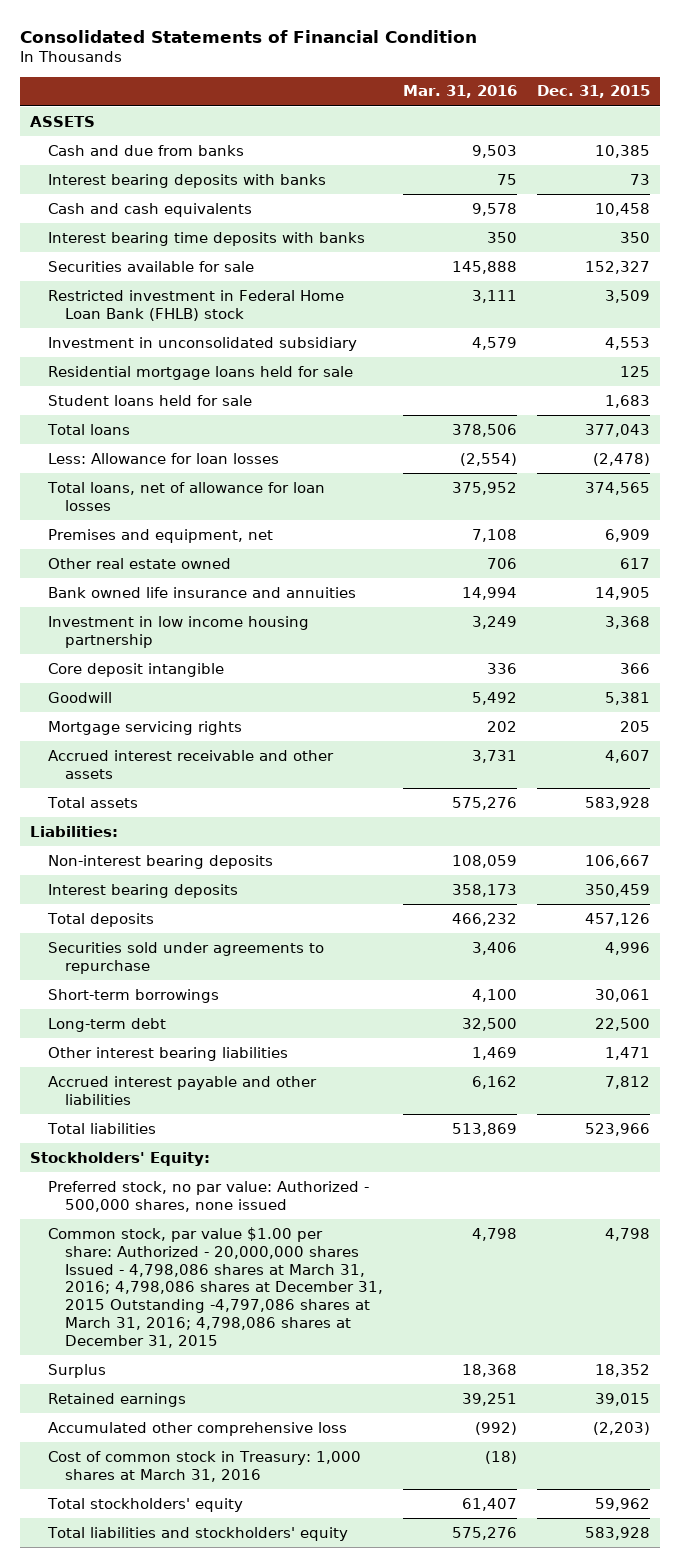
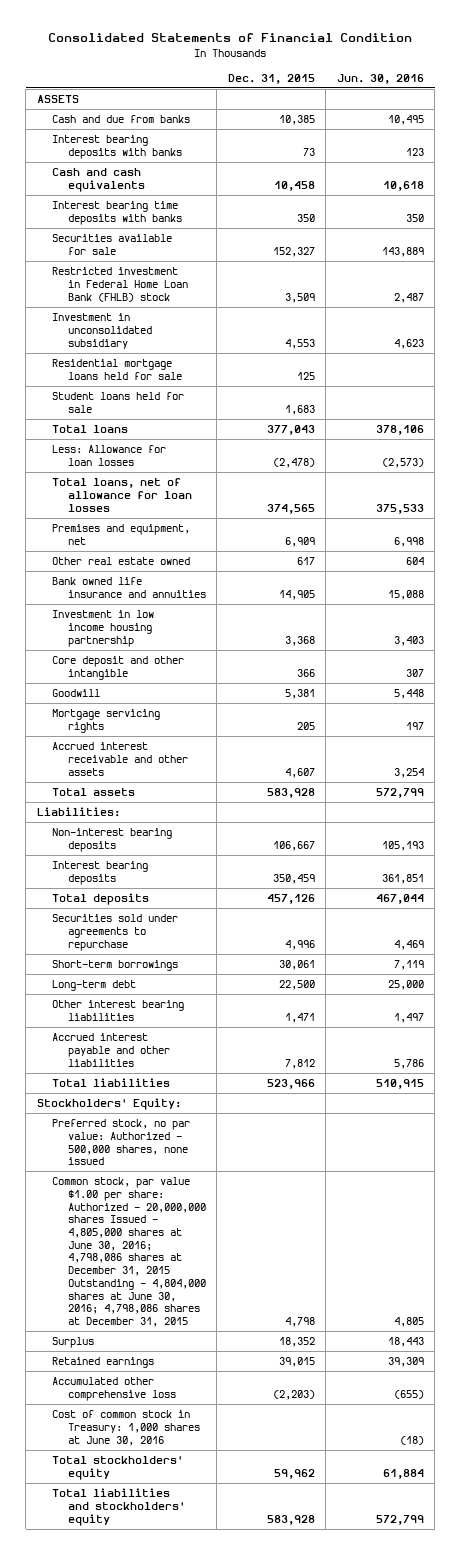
- | Mar. 31, 2016 | Dec. 31, 2015
+ | Dec. 31, 2015 | Jun. 30, 2016
- Core deposit intangible | 336 | 366
+ Core deposit and other intangible | 366 | 307
- Common stock, par value $1.00 per share: Authorized - 20,000,000 shares Issued - 4,798,086 shares at March 31, 2016; 4,798,086 shares at December 31, 2015 Outstanding -4,797,086 shares at March 31, 2016; 4,798,086 shares at December 31, 2015 | 4,798 | 4,798
+ Common stock, par value $1.00 per share: Authorized - 20,000,000 shares Issued - 4,805,000 shares at June 30, 2016; 4,798,086 shares at December 31, 2015 Outstanding - 4,804,000 shares at June 30, 2016; 4,798,086 shares at December 31, 2015 | 4,798 | 4,805
- Cost of common stock in Treasury: 1,000 shares at March 31, 2016 | (18) |
+ Cost of common stock in Treasury: 1,000 shares at June 30, 2016 | | (18)

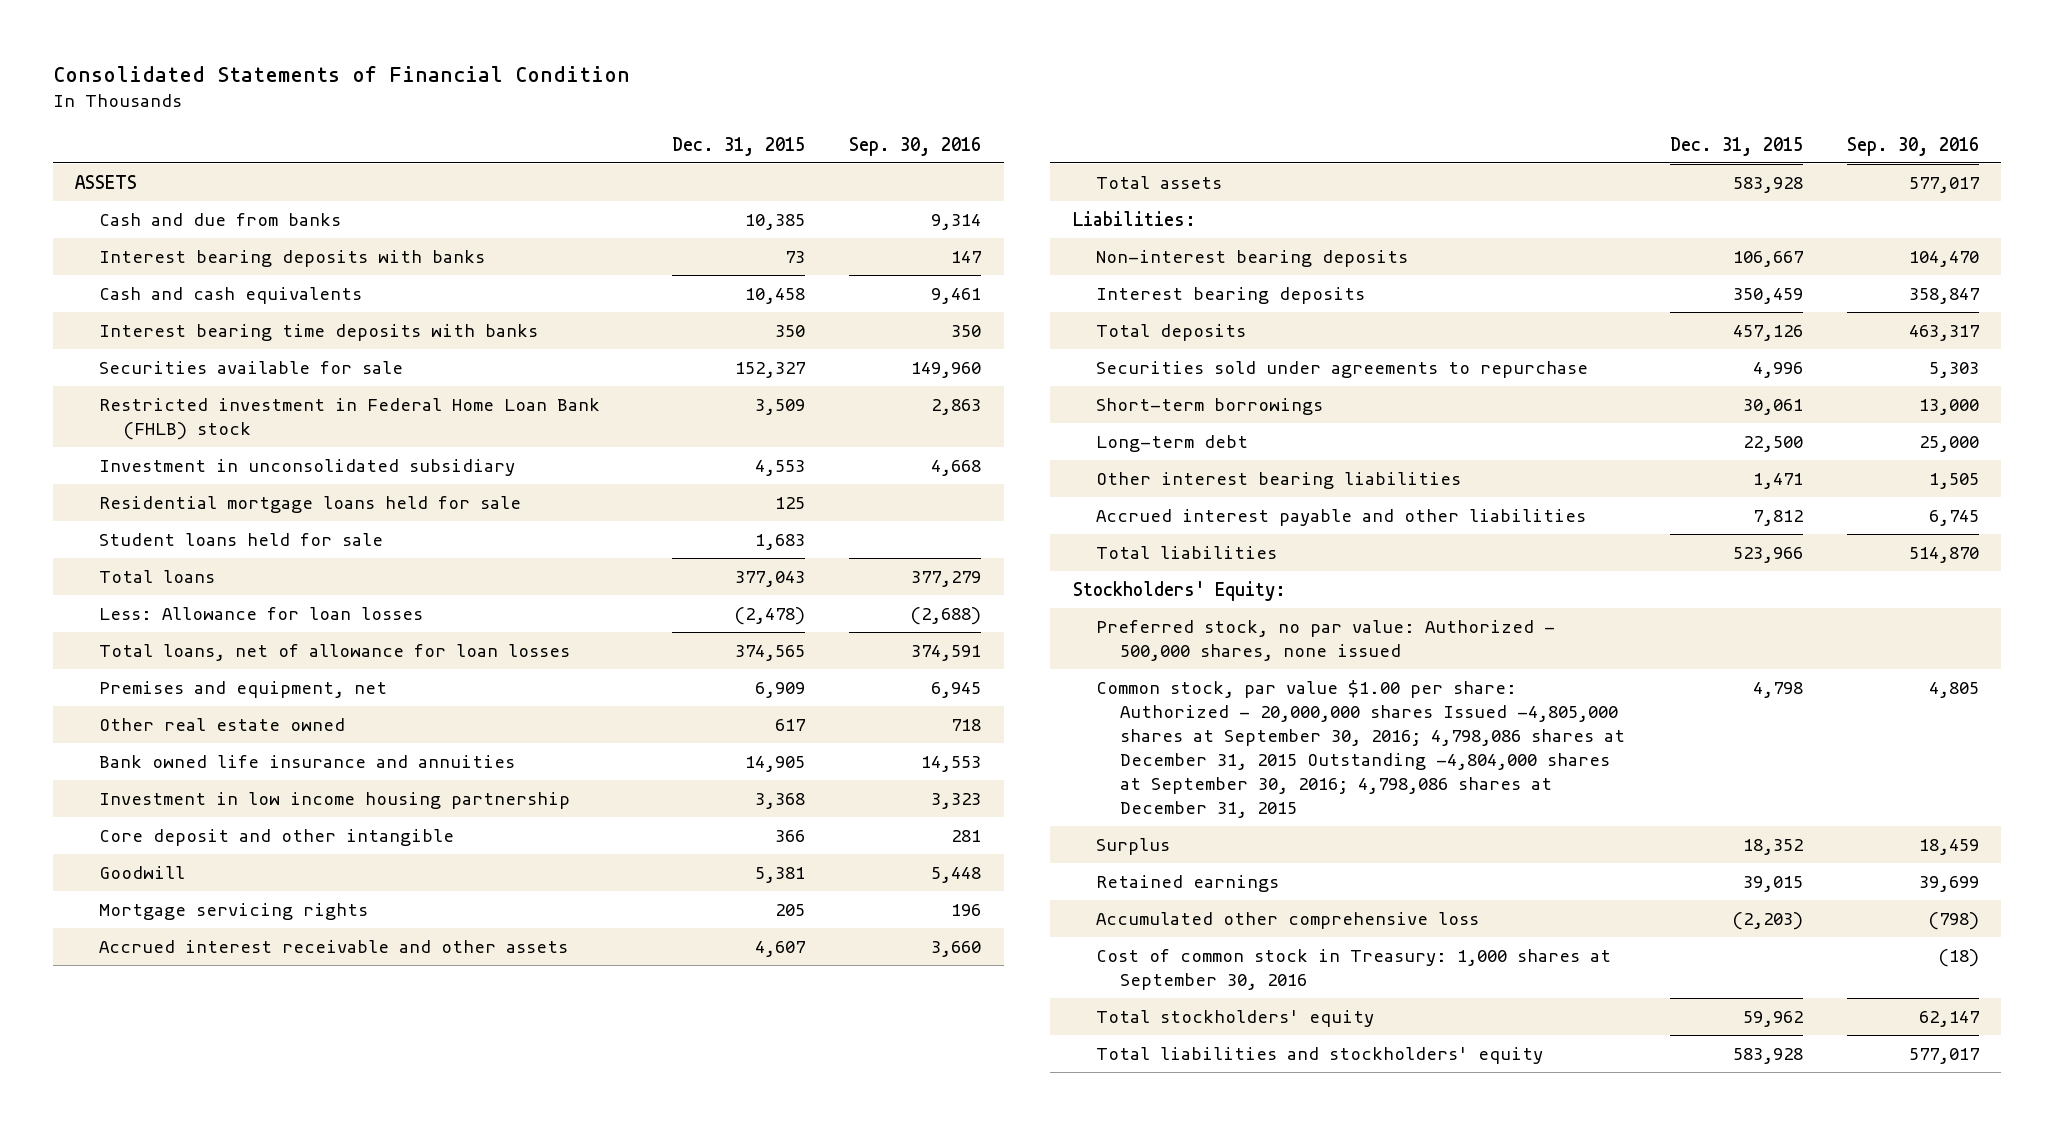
- | Dec. 31, 2015 | Jun. 30, 2016
+ | Dec. 31, 2015 | Sep. 30, 2016
- Common stock, par value $1.00 per share: Authorized - 20,000,000 shares Issued - 4,805,000 shares at June 30, 2016; 4,798,086 shares at December 31, 2015 Outstanding - 4,804,000 shares at June 30, 2016; 4,798,086 shares at December 31, 2015 | 4,798 | 4,805
+ Common stock, par value $1.00 per share: Authorized - 20,000,000 shares Issued -4,805,000 shares at September 30, 2016; 4,798,086 shares at December 31, 2015 Outstanding -4,804,000 shares at September 30, 2016; 4,798,086 shares at December 31, 2015 | 4,798 | 4,805
- Cost of common stock in Treasury: 1,000 shares at June 30, 2016 | | (18)
+ Cost of common stock in Treasury: 1,000 shares at September 30, 2016 | | (18)

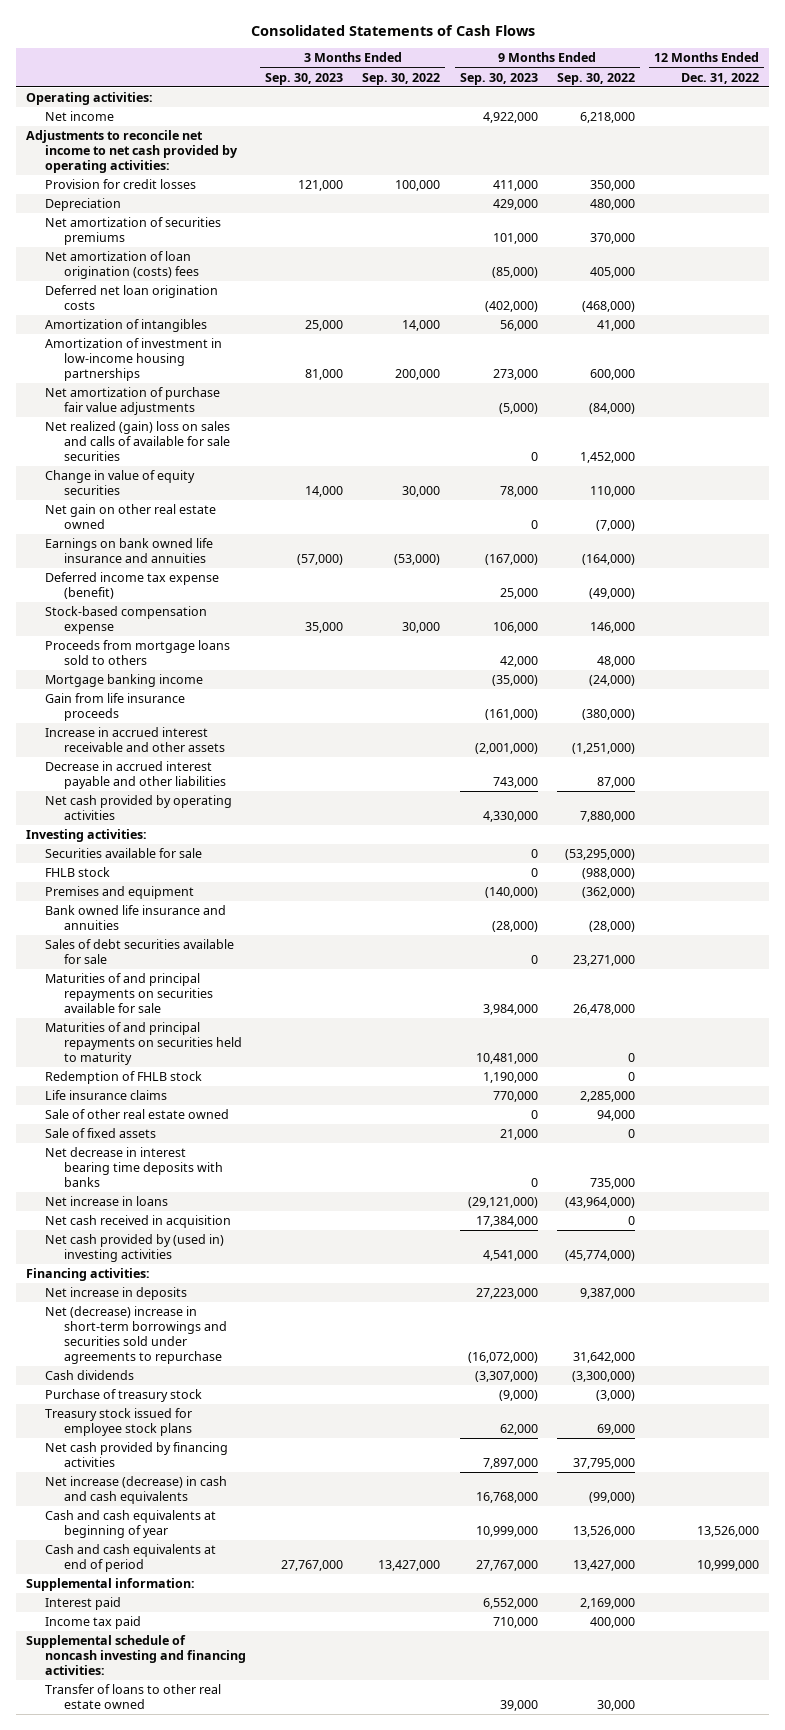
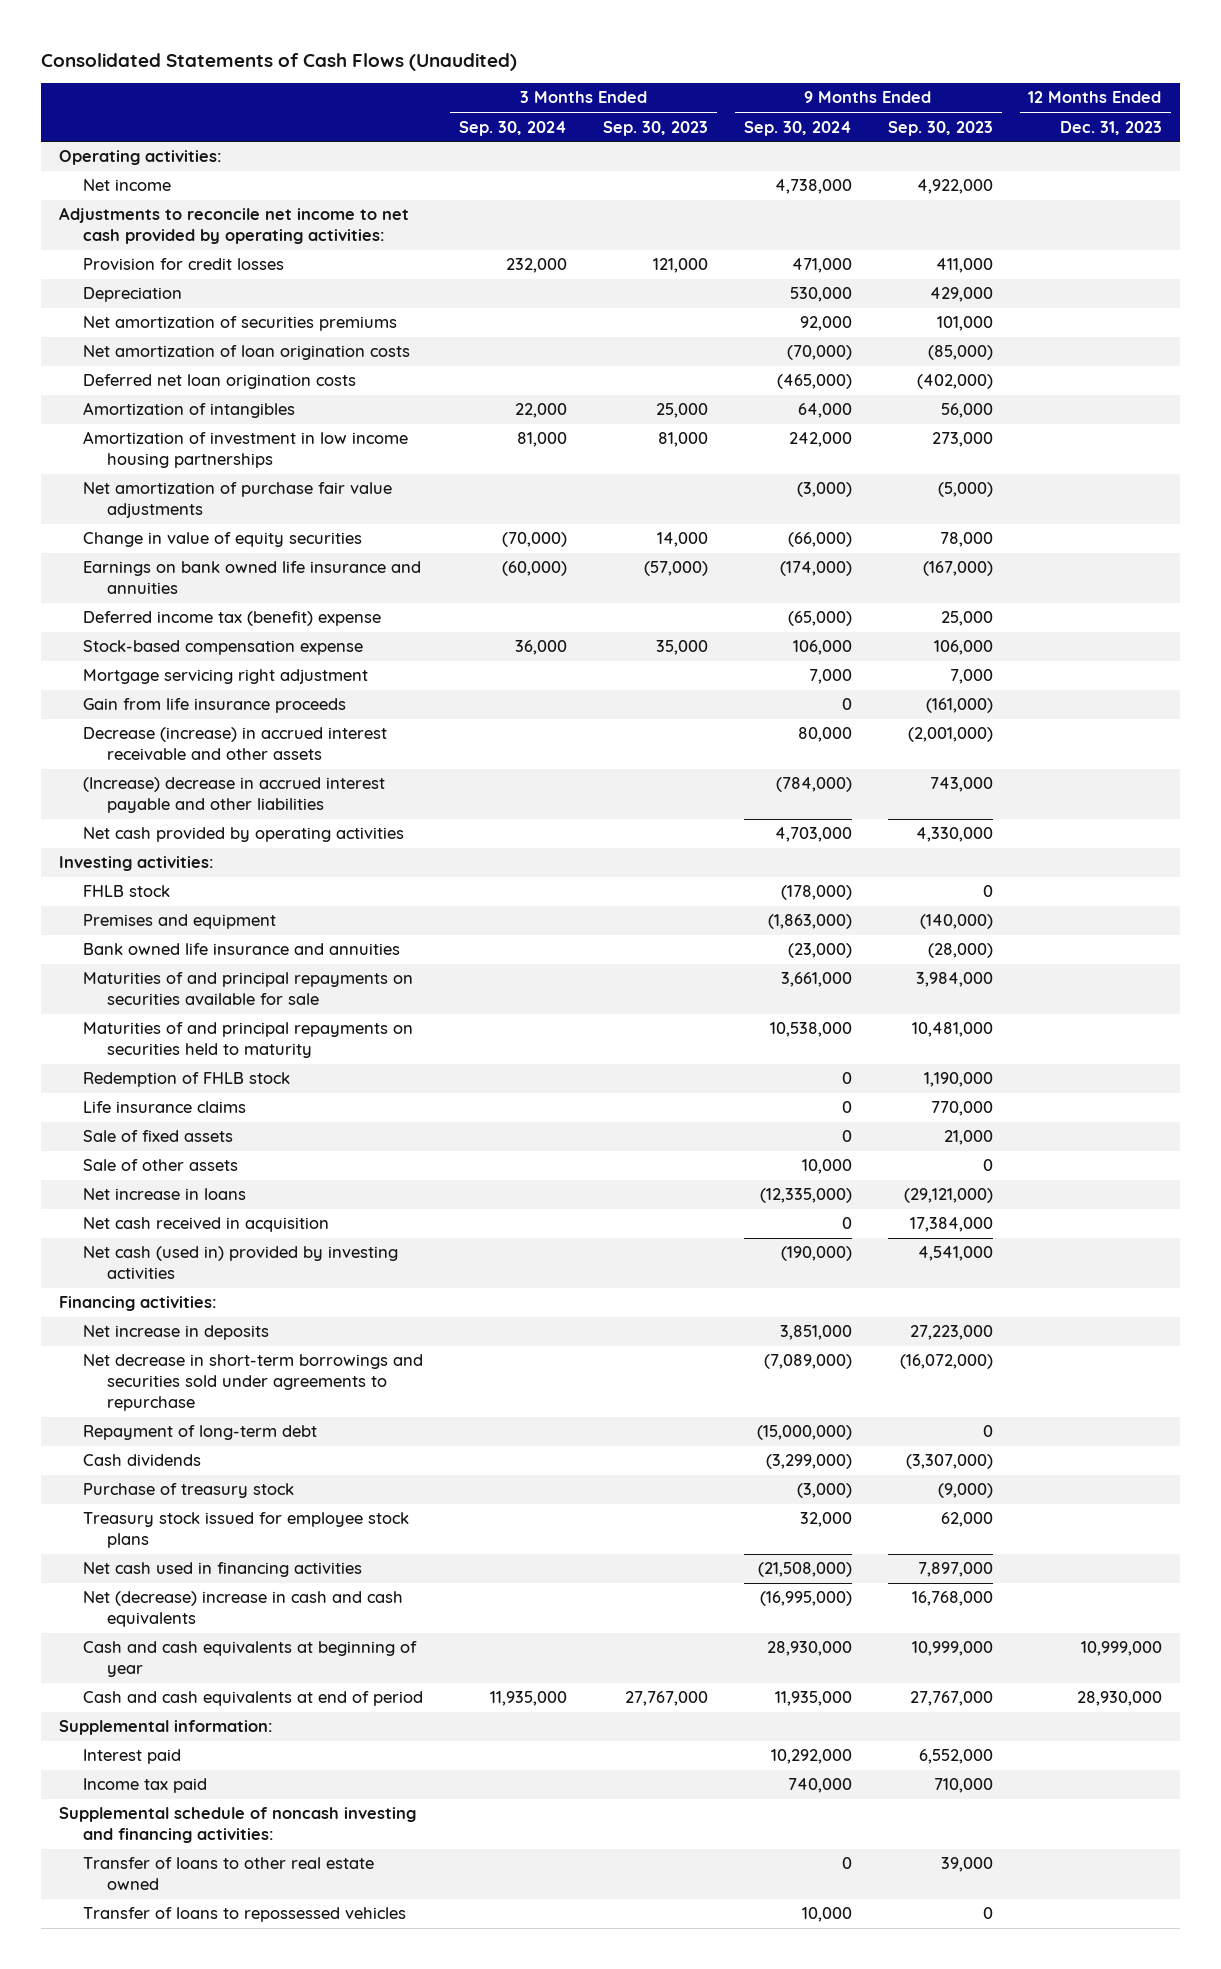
- Consolidated Statements of Cash Flows
+ Consolidated Statements of Cash Flows (Unaudited)
- | 3 Months Ended Sep. 30, 2023 | 3 Months Ended Sep. 30, 2022 | 9 Months Ended Sep. 30, 2023 | 9 Months Ended Sep. 30, 2022 | 12 Months Ended Dec. 31, 2022
+ | 3 Months Ended Sep. 30, 2024 | 3 Months Ended Sep. 30, 2023 | 9 Months Ended Sep. 30, 2024 | 9 Months Ended Sep. 30, 2023 | 12 Months Ended Dec. 31, 2023
- Net amortization of loan origination (costs) fees | | | (85,000) | 405,000 |
+ Net amortization of loan origination costs | | | (70,000) | (85,000) |
- Amortization of investment in low-income housing partnerships | 81,000 | 200,000 | 273,000 | 600,000 |
+ Amortization of investment in low income housing partnerships | 81,000 | 81,000 | 242,000 | 273,000 |
- Net realized (gain) loss on sales and calls of available for sale securities | | | 0 | 1,452,000 |
- Net gain on other real estate owned | | | 0 | (7,000) |
- Deferred income tax expense (benefit) | | | 25,000 | (49,000) |
+ Deferred income tax (benefit) expense | | | (65,000) | 25,000 |
- Proceeds from mortgage loans sold to others | | | 42,000 | 48,000 |
- Mortgage banking income | | | (35,000) | (24,000) |
+ Mortgage servicing right adjustment | | | 7,000 | 7,000 |
- Increase in accrued interest receivable and other assets | | | (2,001,000) | (1,251,000) |
- Decrease in accrued interest payable and other liabilities | | | 743,000 | 87,000 |
+ Decrease (increase) in accrued interest receivable and other assets | | | 80,000 | (2,001,000) |
+ (Increase) decrease in accrued interest payable and other liabilities | | | (784,000) | 743,000 |
- Securities available for sale | | | 0 | (53,295,000) |
- Sales of debt securities available for sale | | | 0 | 23,271,000 |
- Sale of other real estate owned | | | 0 | 94,000 |
- Net decrease in interest bearing time deposits with banks | | | 0 | 735,000 |
+ Sale of other assets | | | 10,000 | 0 |
- Net cash provided by (used in) investing activities | | | 4,541,000 | (45,774,000) |
+ Net cash (used in) provided by investing activities | | | (190,000) | 4,541,000 |
- Net (decrease) increase in short-term borrowings and securities sold under agreements to repurchase | | | (16,072,000) | 31,642,000 |
+ Net decrease in short-term borrowings and securities sold under agreements to repurchase | | | (7,089,000) | (16,072,000) |
+ Repayment of long-term debt | | | (15,000,000) | 0 |
- Net cash provided by financing activities | | | 7,897,000 | 37,795,000 |
- Net increase (decrease) in cash and cash equivalents | | | 16,768,000 | (99,000) |
+ Net cash used in financing activities | | | (21,508,000) | 7,897,000 |
+ Net (decrease) increase in cash and cash equivalents | | | (16,995,000) | 16,768,000 |
+ Transfer of loans to repossessed vehicles | | | 10,000 | 0 |

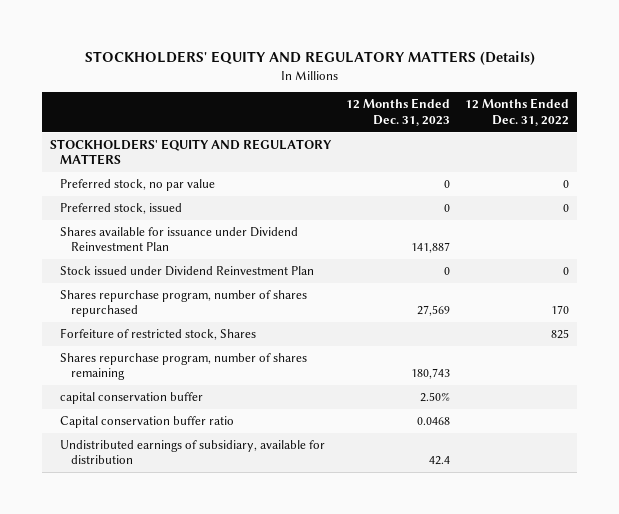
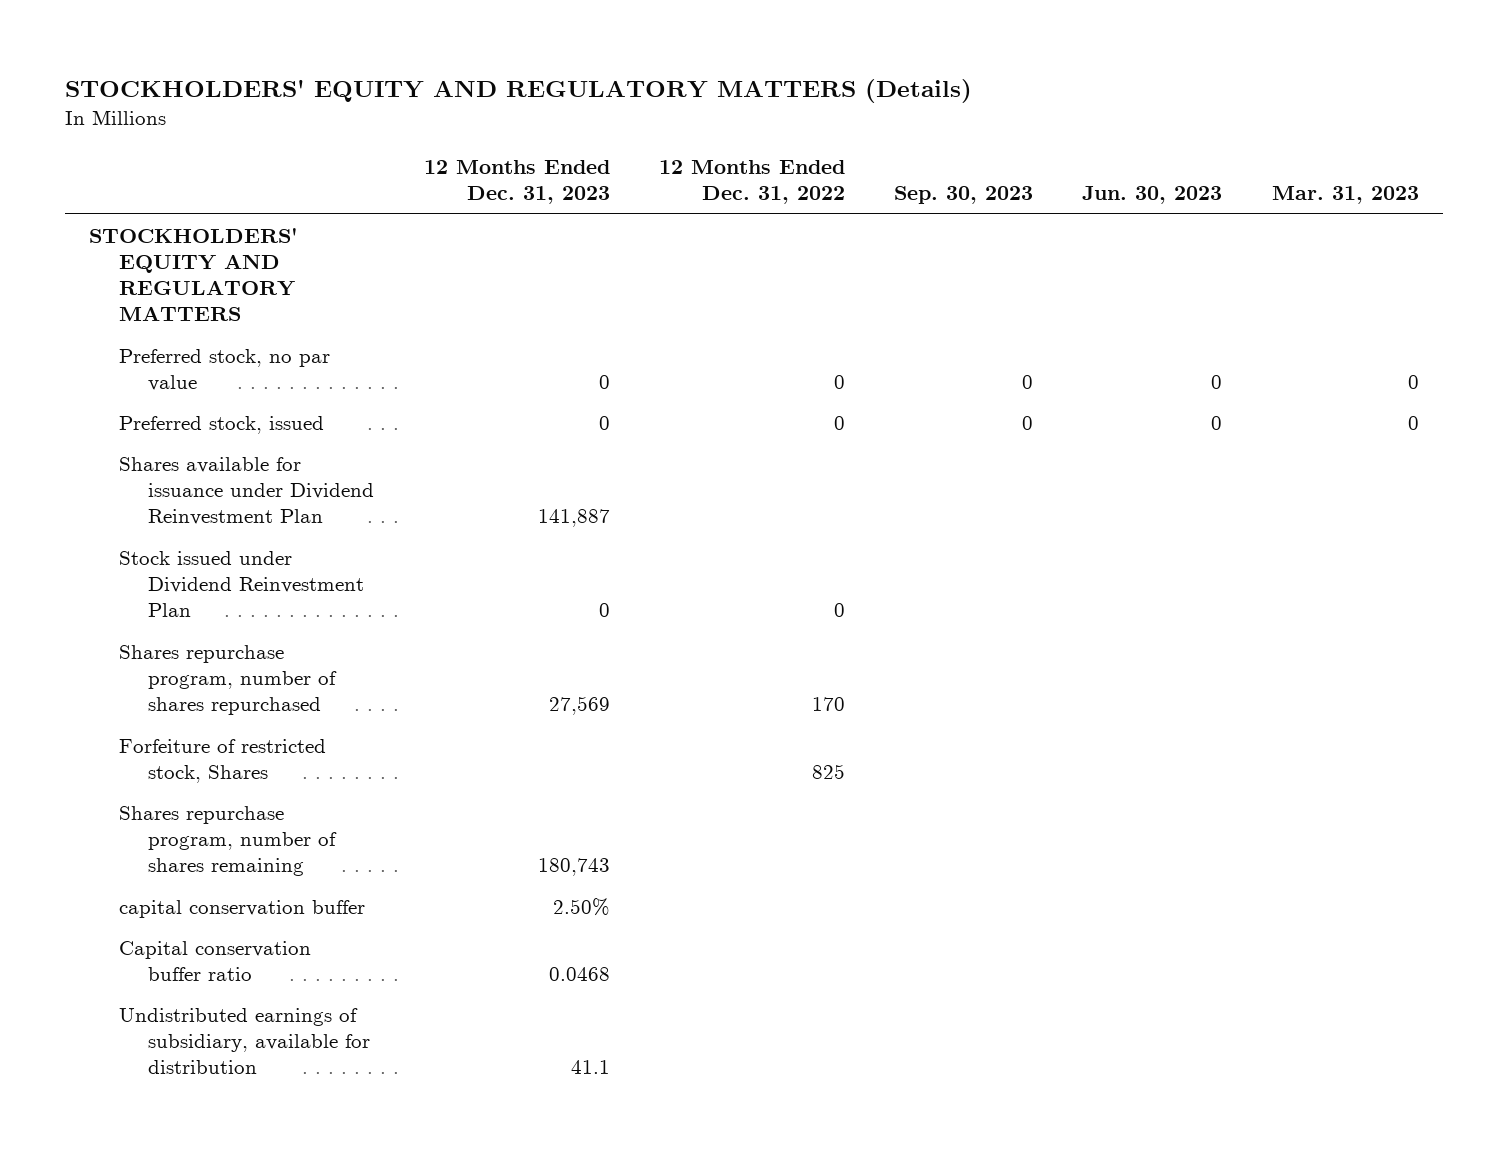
- | 12 Months Ended Dec. 31, 2023 | 12 Months Ended Dec. 31, 2022
+ | 12 Months Ended Dec. 31, 2023 | 12 Months Ended Dec. 31, 2022 | Sep. 30, 2023 | Jun. 30, 2023 | Mar. 31, 2023
- Undistributed earnings of subsidiary, available for distribution | 42.4 |
+ Undistributed earnings of subsidiary, available for distribution | 41.1 | | | |

